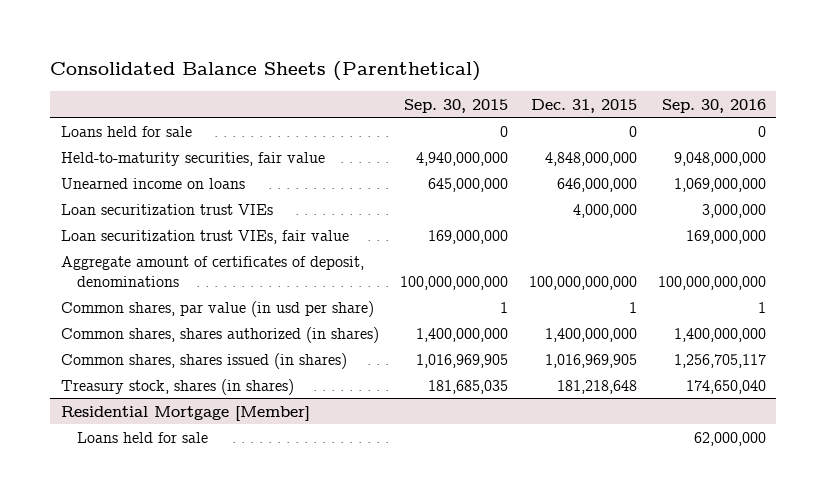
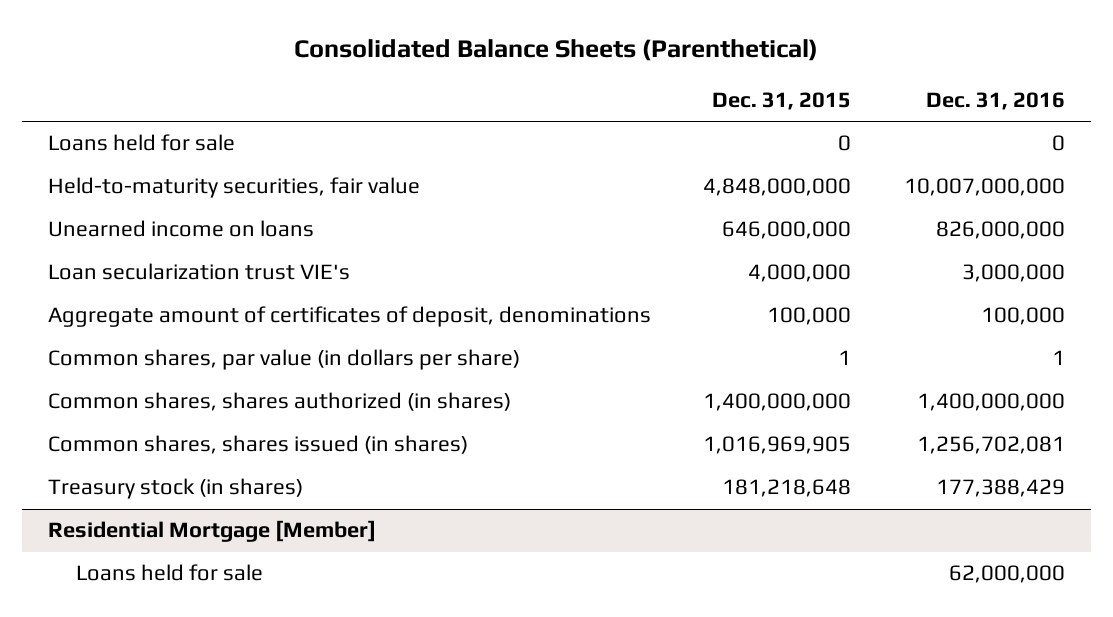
- | Sep. 30, 2015 | Dec. 31, 2015 | Sep. 30, 2016
+ | Dec. 31, 2015 | Dec. 31, 2016
- Loan securitization trust VIEs | | 4,000,000 | 3,000,000
- Loan securitization trust VIEs, fair value | 169,000,000 | | 169,000,000
- Aggregate amount of certificates of deposit, denominations | 100,000,000,000 | 100,000,000,000 | 100,000,000,000
- Common shares, par value (in usd per share) | 1 | 1 | 1
+ Loan secularization trust VIE's | 4,000,000 | 3,000,000
+ Aggregate amount of certificates of deposit, denominations | 100,000 | 100,000
+ Common shares, par value (in dollars per share) | 1 | 1
- Treasury stock, shares (in shares) | 181,685,035 | 181,218,648 | 174,650,040
+ Treasury stock (in shares) | 181,218,648 | 177,388,429

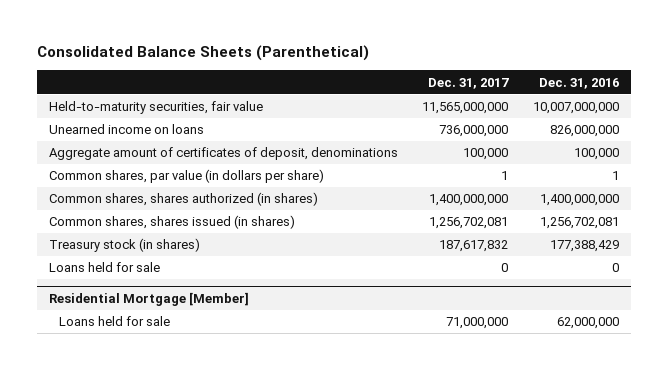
- | Dec. 31, 2015 | Dec. 31, 2016
+ | Dec. 31, 2017 | Dec. 31, 2016
- Loan secularization trust VIE's | 4,000,000 | 3,000,000
moved down: Loans held for sale | 0 | 0

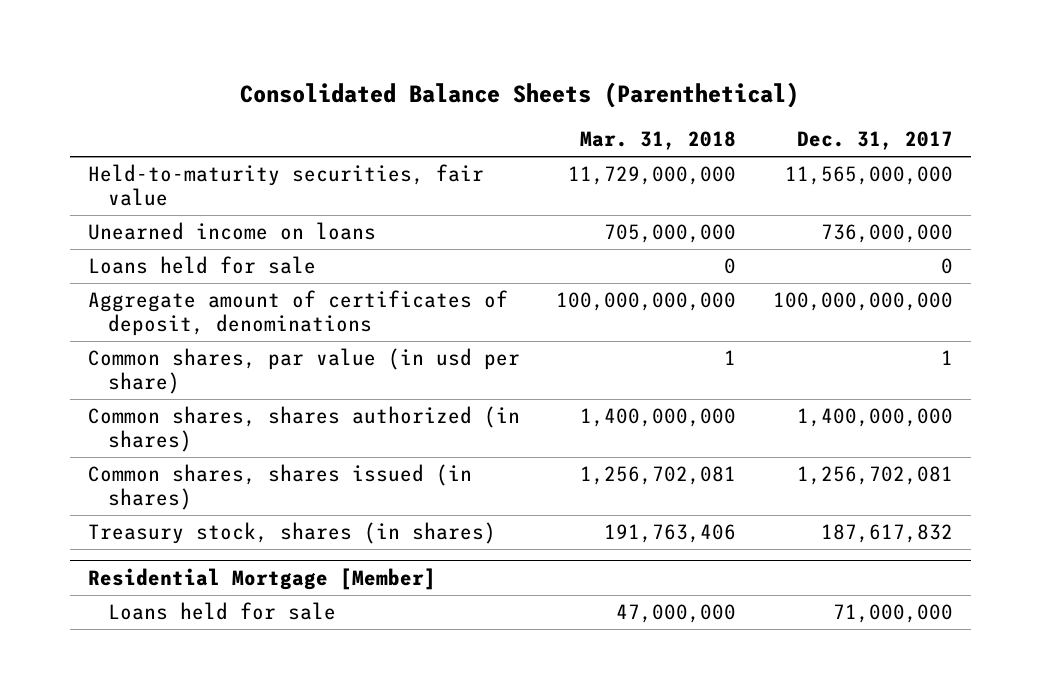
- | Dec. 31, 2017 | Dec. 31, 2016
+ | Mar. 31, 2018 | Dec. 31, 2017
- Aggregate amount of certificates of deposit, denominations | 100,000 | 100,000
- Common shares, par value (in dollars per share) | 1 | 1
moved up: Loans held for sale | 0 | 0
+ Aggregate amount of certificates of deposit, denominations | 100,000,000,000 | 100,000,000,000
+ Common shares, par value (in usd per share) | 1 | 1
- Treasury stock (in shares) | 187,617,832 | 177,388,429
+ Treasury stock, shares (in shares) | 191,763,406 | 187,617,832

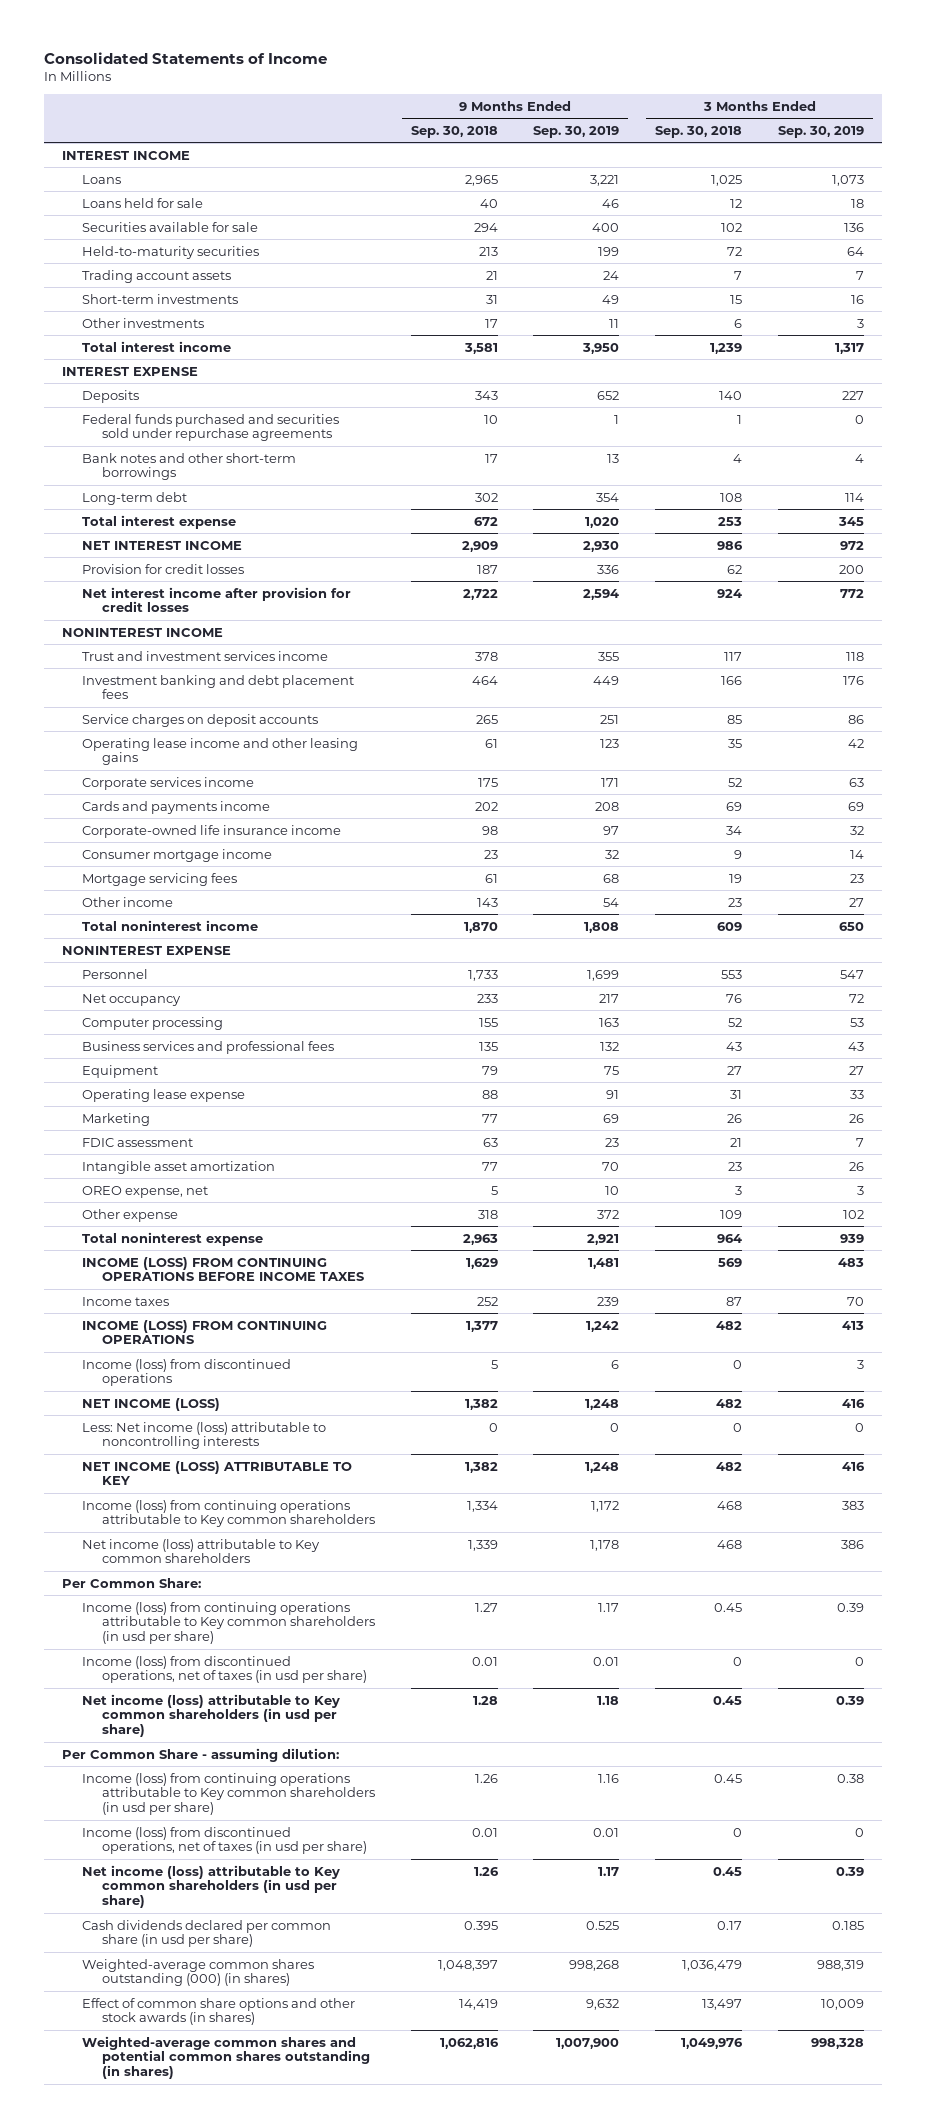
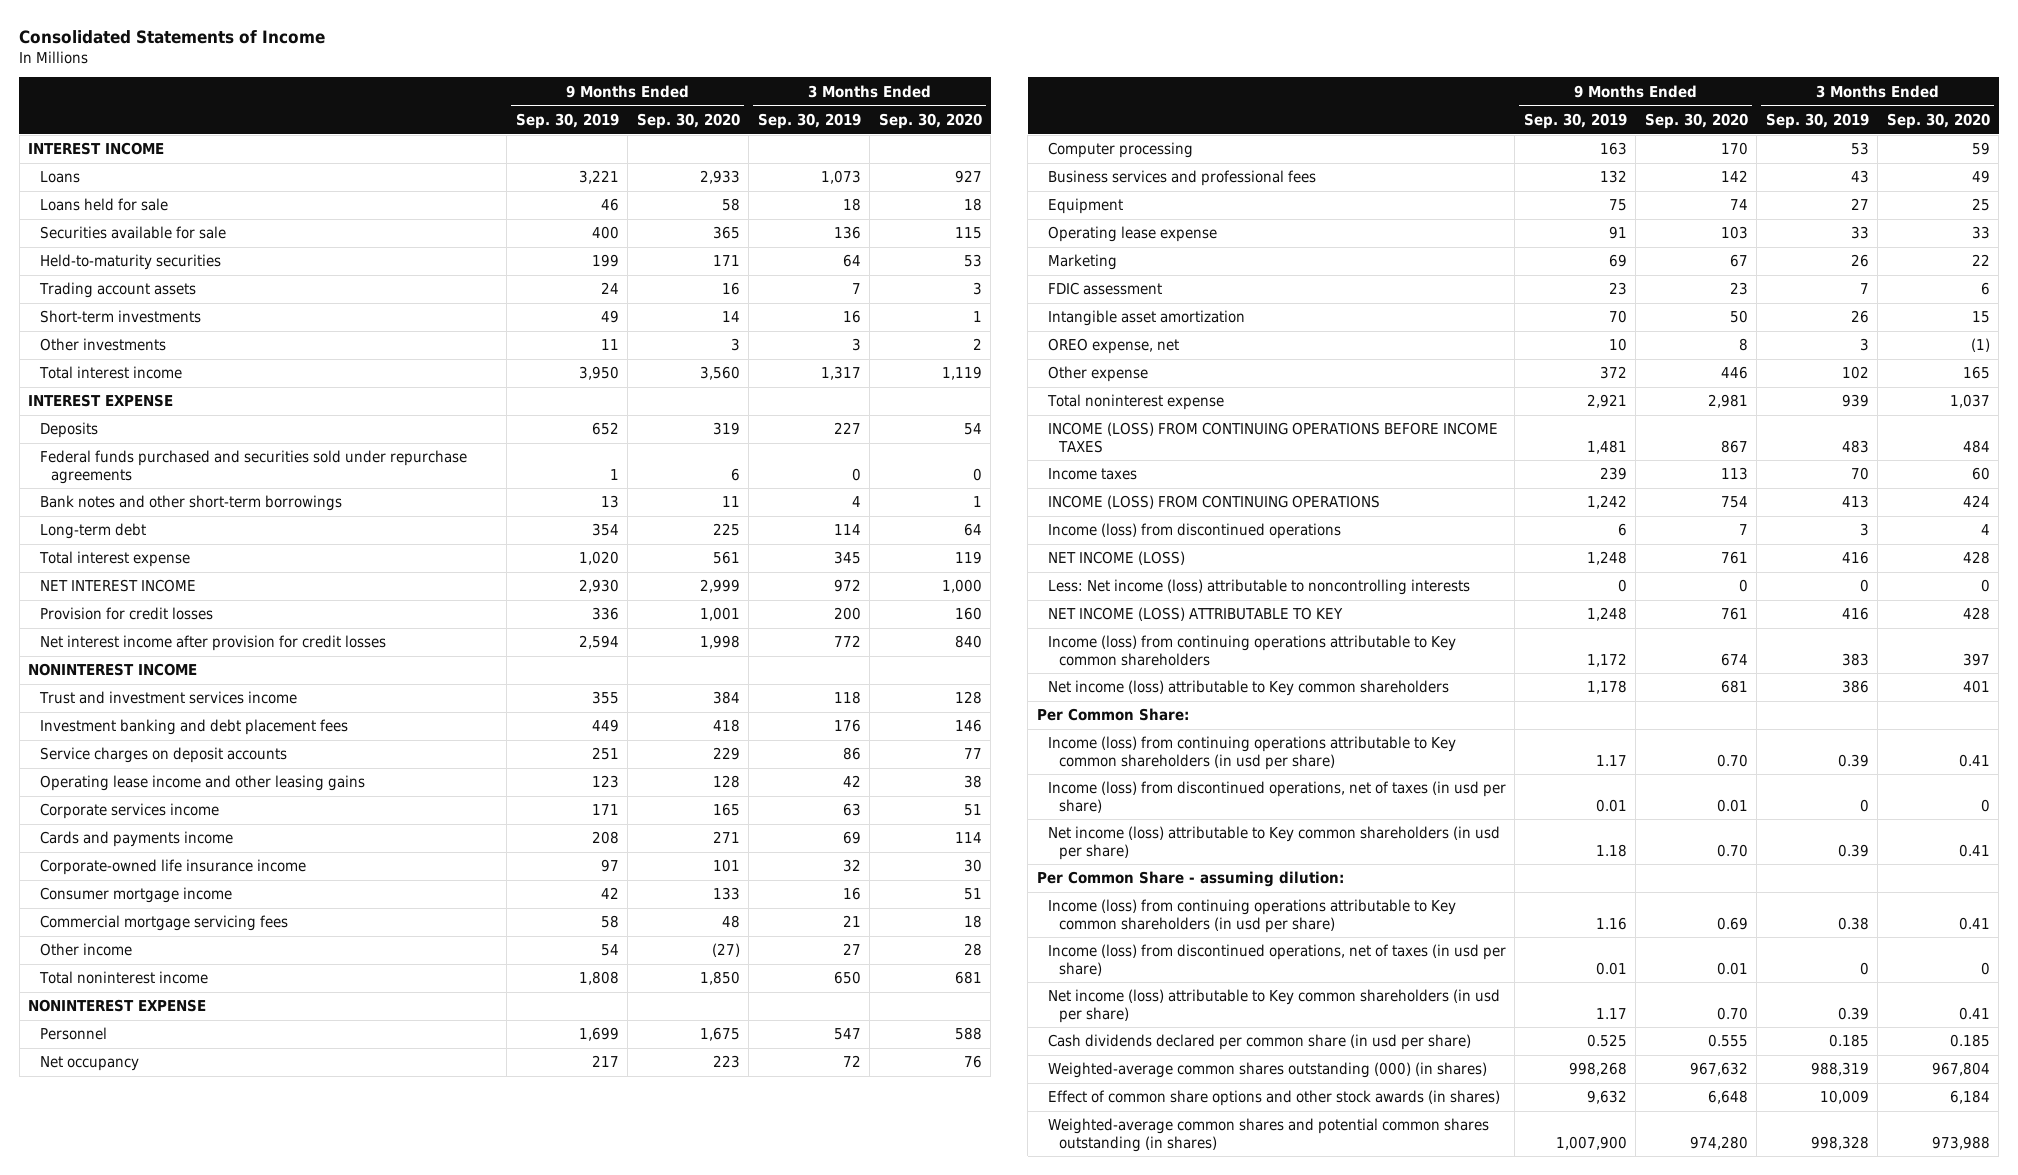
- | 9 Months Ended Sep. 30, 2018 | 9 Months Ended Sep. 30, 2019 | 3 Months Ended Sep. 30, 2018 | 3 Months Ended Sep. 30, 2019
+ | 9 Months Ended Sep. 30, 2019 | 9 Months Ended Sep. 30, 2020 | 3 Months Ended Sep. 30, 2019 | 3 Months Ended Sep. 30, 2020
- Consumer mortgage income | 23 | 32 | 9 | 14
- Mortgage servicing fees | 61 | 68 | 19 | 23
+ Consumer mortgage income | 42 | 133 | 16 | 51
+ Commercial mortgage servicing fees | 58 | 48 | 21 | 18

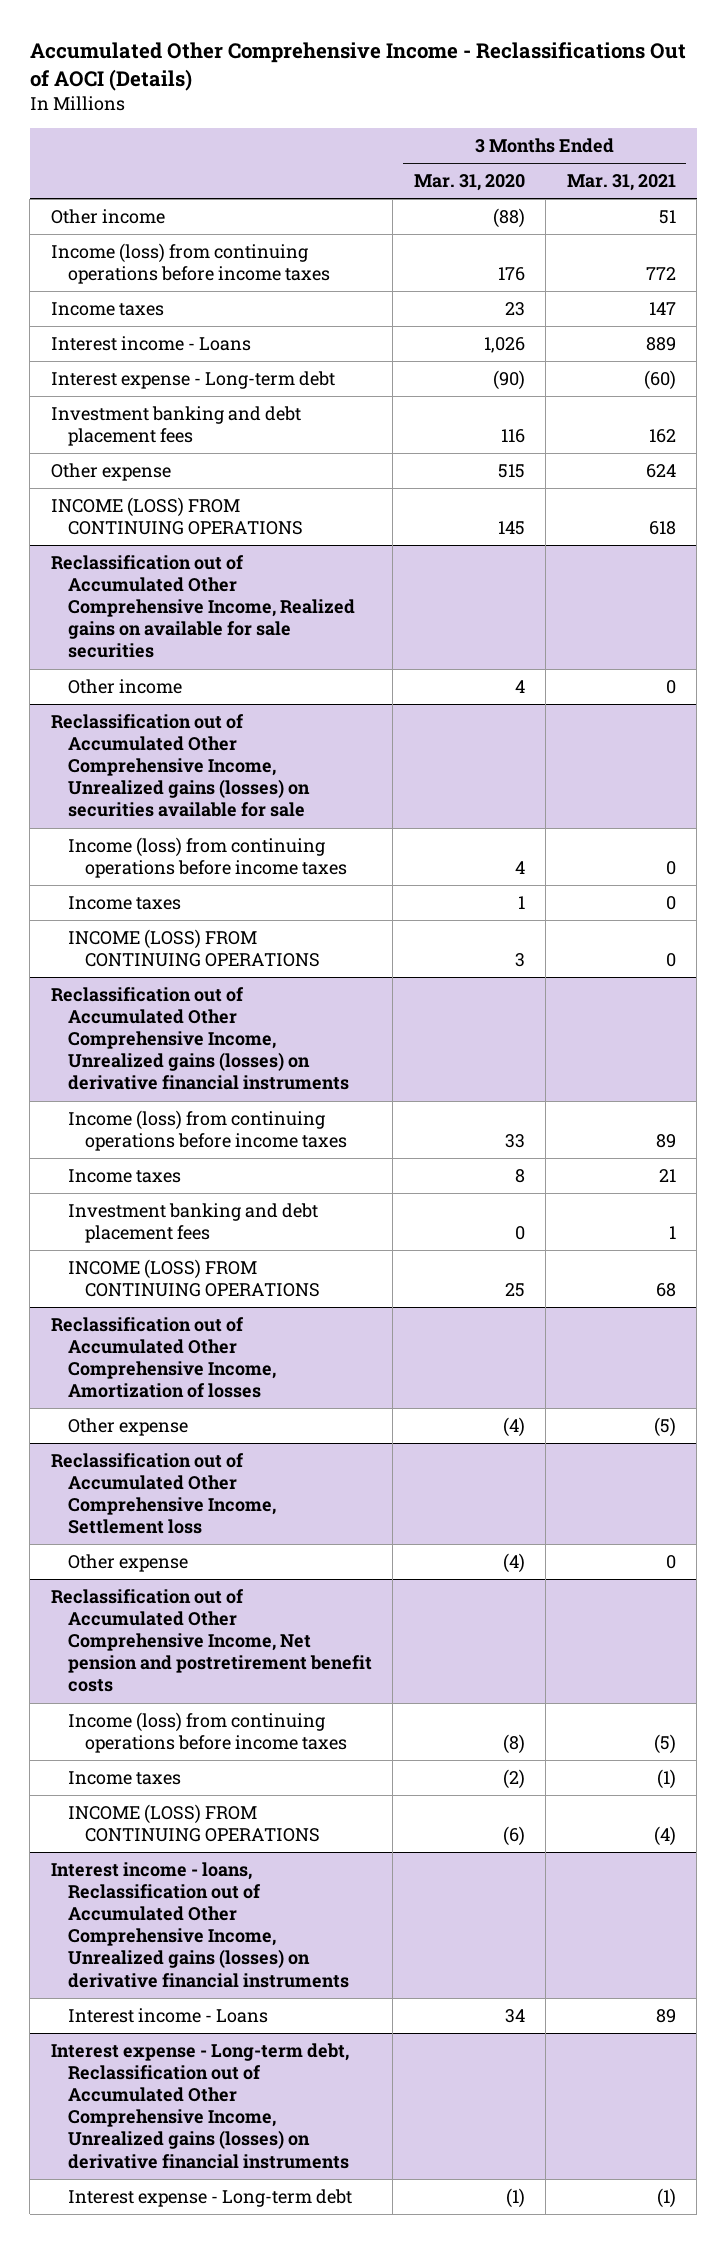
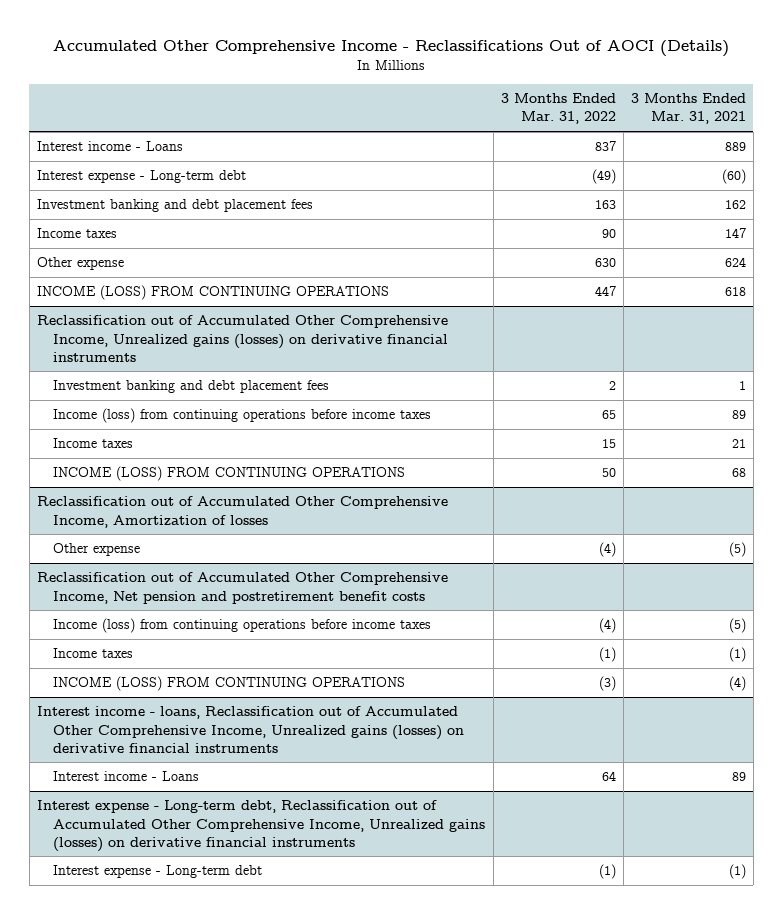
- | 3 Months Ended Mar. 31, 2020 | 3 Months Ended Mar. 31, 2021
+ | 3 Months Ended Mar. 31, 2022 | 3 Months Ended Mar. 31, 2021
- Other income | (88) | 51
- Income (loss) from continuing operations before income taxes | 176 | 772
moved down: Income taxes | 90 | 147
- Reclassification out of Accumulated Other Comprehensive Income, Realized gains on available for sale securities
- Other income | 4 | 0
- Reclassification out of Accumulated Other Comprehensive Income, Unrealized gains (losses) on securities available for sale
- Income (loss) from continuing operations before income taxes | 4 | 0
- Income taxes | 1 | 0
- INCOME (LOSS) FROM CONTINUING OPERATIONS | 3 | 0
@ Reclassification out of Accumulated Other Comprehensive Income, Unrealized gains (losses) on derivative financial instruments
moved up: Investment banking and debt placement fees | 2 | 1
- Reclassification out of Accumulated Other Comprehensive Income, Settlement loss
- Other expense | (4) | 0

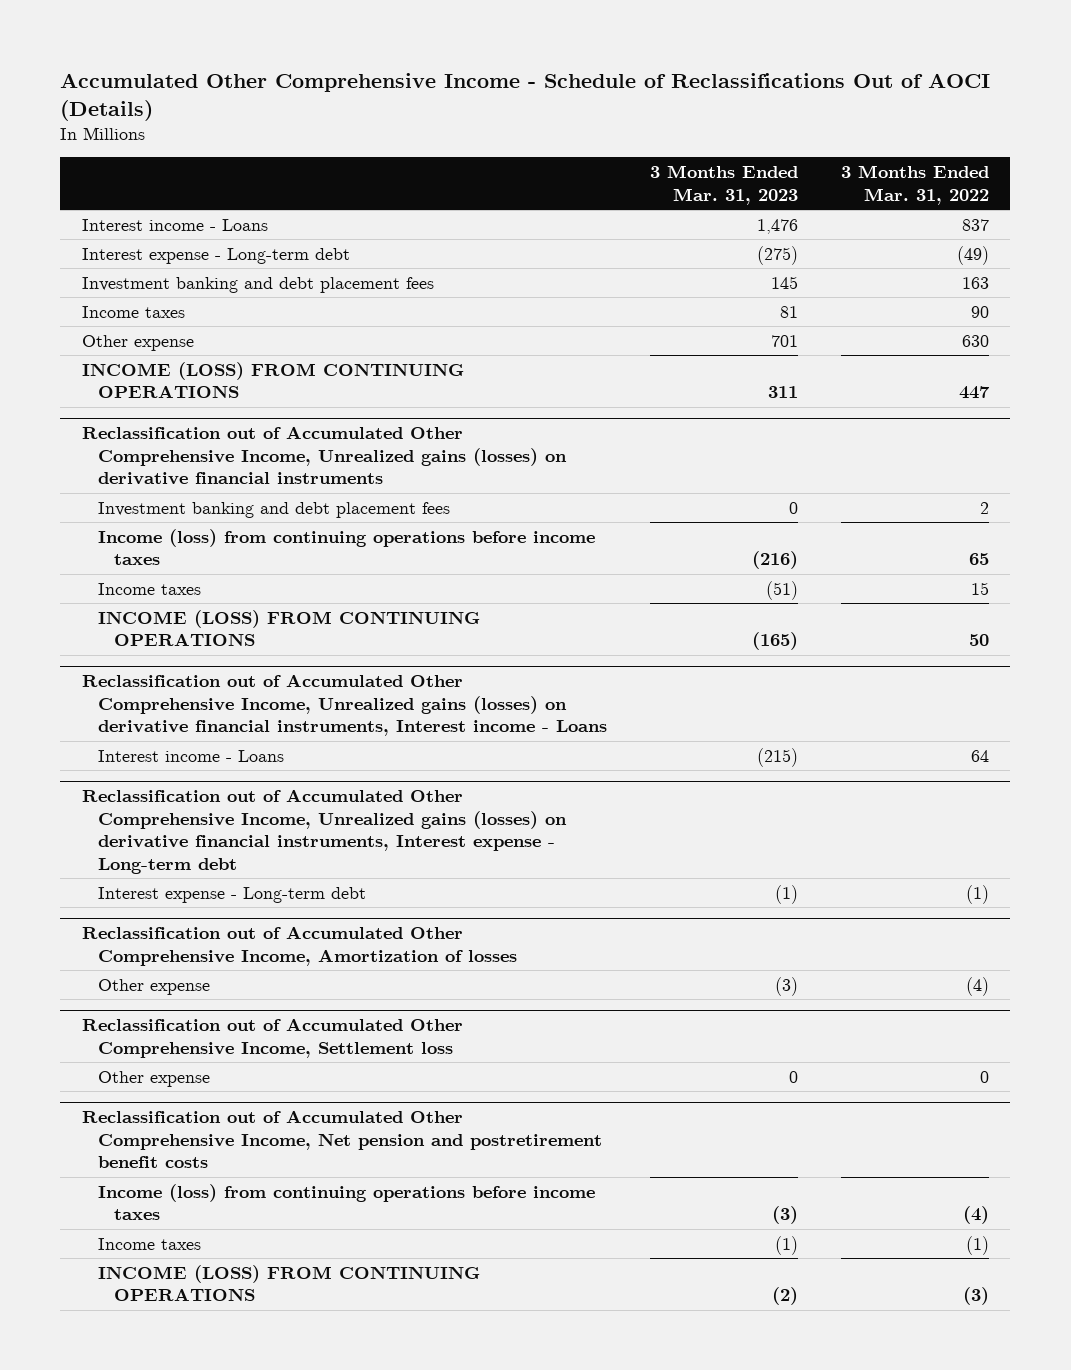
- Accumulated Other Comprehensive Income - Reclassifications Out of AOCI (Details)
+ Accumulated Other Comprehensive Income - Schedule of Reclassifications Out of AOCI (Details)
- | 3 Months Ended Mar. 31, 2022 | 3 Months Ended Mar. 31, 2021
+ | 3 Months Ended Mar. 31, 2023 | 3 Months Ended Mar. 31, 2022
+ Reclassification out of Accumulated Other Comprehensive Income, Unrealized gains (losses) on derivative financial instruments, Interest income - Loans
+ Interest income - Loans | (215) | 64
+ Reclassification out of Accumulated Other Comprehensive Income, Unrealized gains (losses) on derivative financial instruments, Interest expense - Long-term debt
+ Interest expense - Long-term debt | (1) | (1)
+ Reclassification out of Accumulated Other Comprehensive Income, Settlement loss
+ Other expense | 0 | 0
- Interest income - loans, Reclassification out of Accumulated Other Comprehensive Income, Unrealized gains (losses) on derivative financial instruments
- Interest income - Loans | 64 | 89
- Interest expense - Long-term debt, Reclassification out of Accumulated Other Comprehensive Income, Unrealized gains (losses) on derivative financial instruments
- Interest expense - Long-term debt | (1) | (1)

